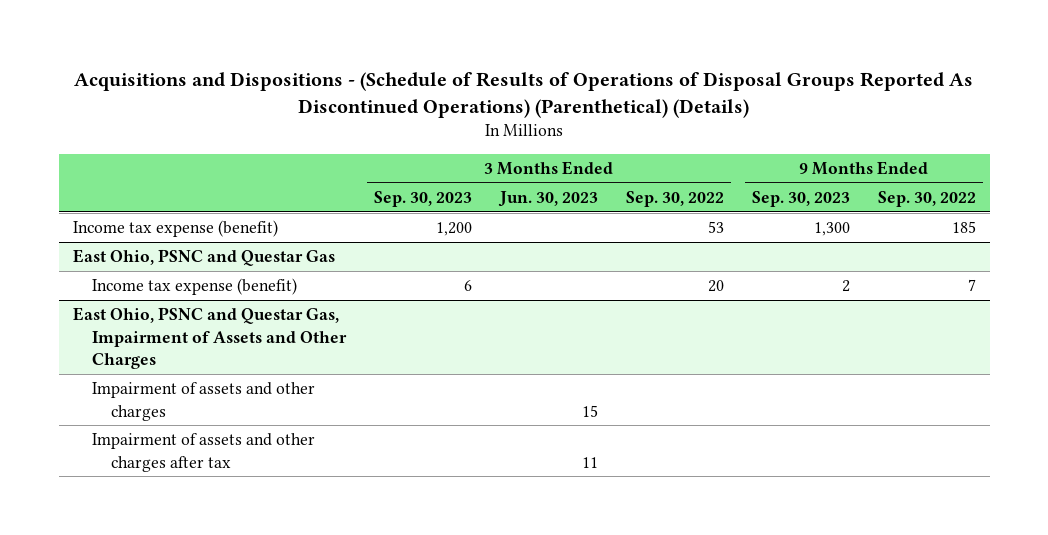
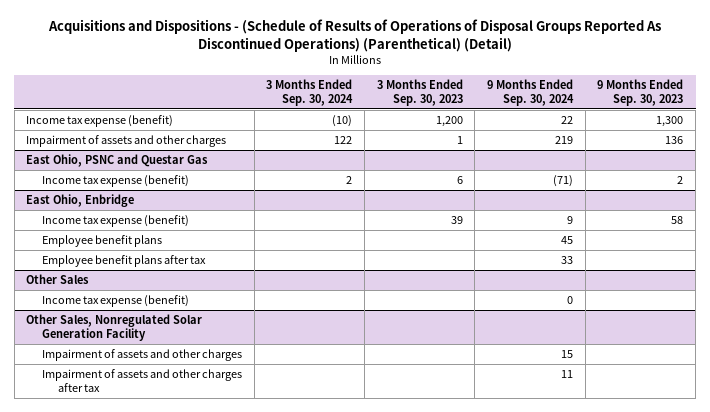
- Acquisitions and Dispositions - (Schedule of Results of Operations of Disposal Groups Reported As Discontinued Operations) (Parenthetical) (Details)
+ Acquisitions and Dispositions - (Schedule of Results of Operations of Disposal Groups Reported As Discontinued Operations) (Parenthetical) (Detail)
- | 3 Months Ended Sep. 30, 2023 | 3 Months Ended Jun. 30, 2023 | 3 Months Ended Sep. 30, 2022 | 9 Months Ended Sep. 30, 2023 | 9 Months Ended Sep. 30, 2022
+ | 3 Months Ended Sep. 30, 2024 | 3 Months Ended Sep. 30, 2023 | 9 Months Ended Sep. 30, 2024 | 9 Months Ended Sep. 30, 2023
+ Impairment of assets and other charges | 122 | 1 | 219 | 136
- East Ohio, PSNC and Questar Gas, Impairment of Assets and Other Charges
- Impairment of assets and other charges | | 15 | | |
- Impairment of assets and other charges after tax | | 11 | | |
+ East Ohio, Enbridge
+ Income tax expense (benefit) | | 39 | 9 | 58
+ Employee benefit plans | | | 45 |
+ Employee benefit plans after tax | | | 33 |
+ Other Sales
+ Income tax expense (benefit) | | | 0 |
+ Other Sales, Nonregulated Solar Generation Facility
+ Impairment of assets and other charges | | | 15 |
+ Impairment of assets and other charges after tax | | | 11 |

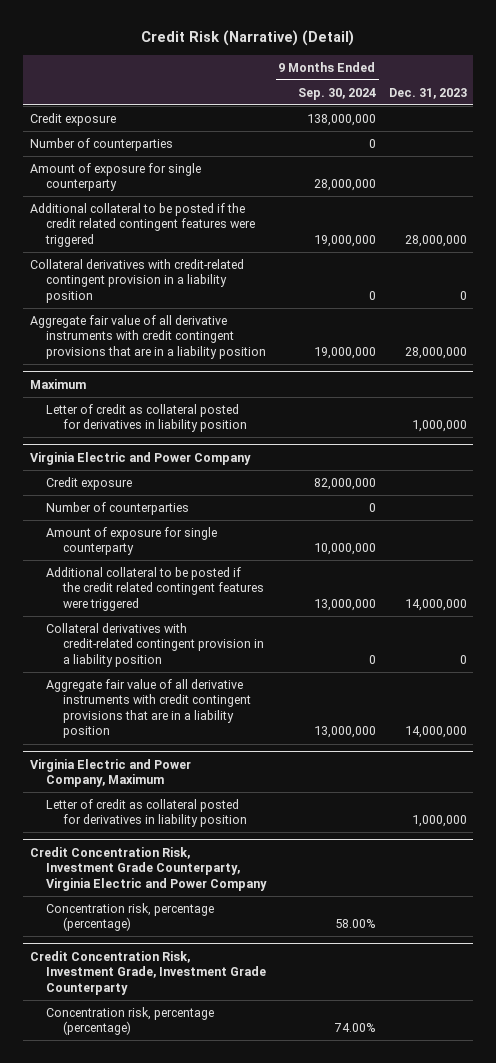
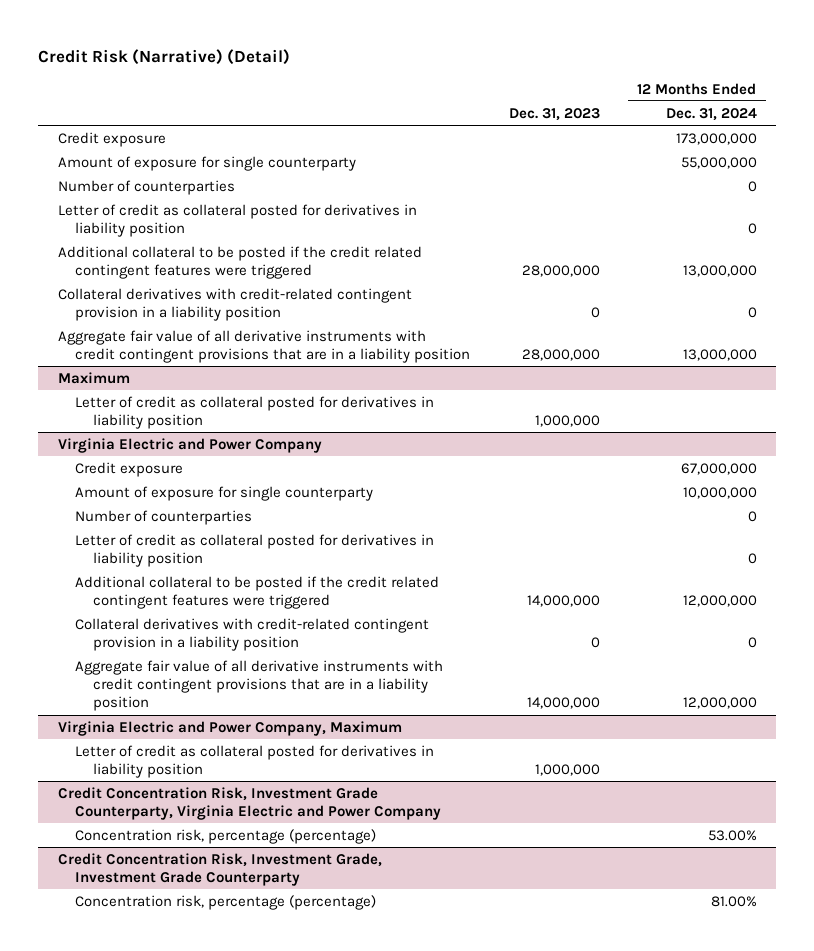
- | 9 Months Ended Sep. 30, 2024 | Dec. 31, 2023
+ | Dec. 31, 2023 | 12 Months Ended Dec. 31, 2024
moved down: Number of counterparties | | 0
+ Letter of credit as collateral posted for derivatives in liability position | | 0
@ Virginia Electric and Power Company
moved down: Number of counterparties | | 0
+ Letter of credit as collateral posted for derivatives in liability position | | 0

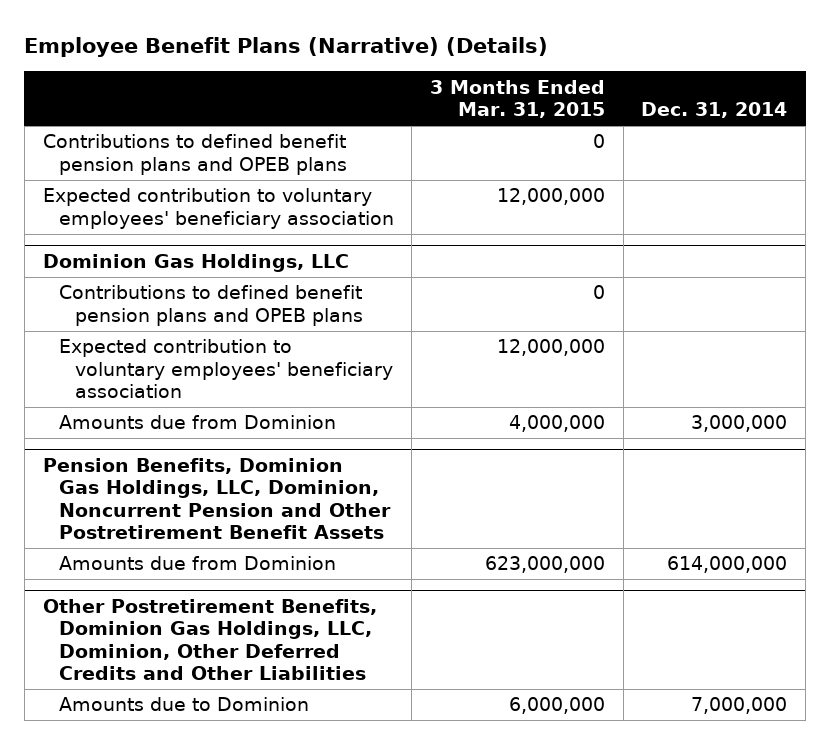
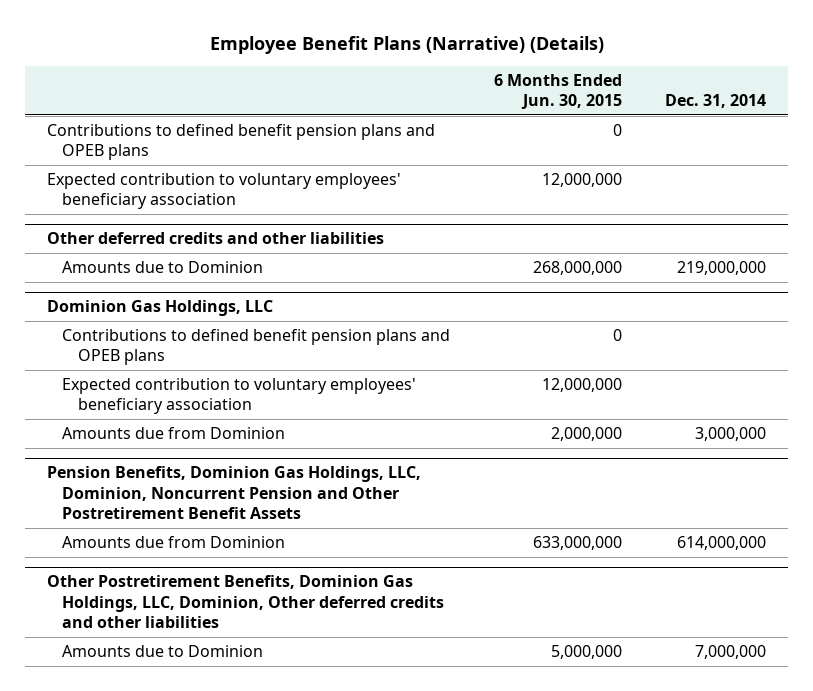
- | 3 Months Ended Mar. 31, 2015 | Dec. 31, 2014
+ | 6 Months Ended Jun. 30, 2015 | Dec. 31, 2014
+ Other deferred credits and other liabilities
+ Amounts due to Dominion | 268,000,000 | 219,000,000
- Other Postretirement Benefits, Dominion Gas Holdings, LLC, Dominion, Other Deferred Credits and Other Liabilities
+ Other Postretirement Benefits, Dominion Gas Holdings, LLC, Dominion, Other deferred credits and other liabilities

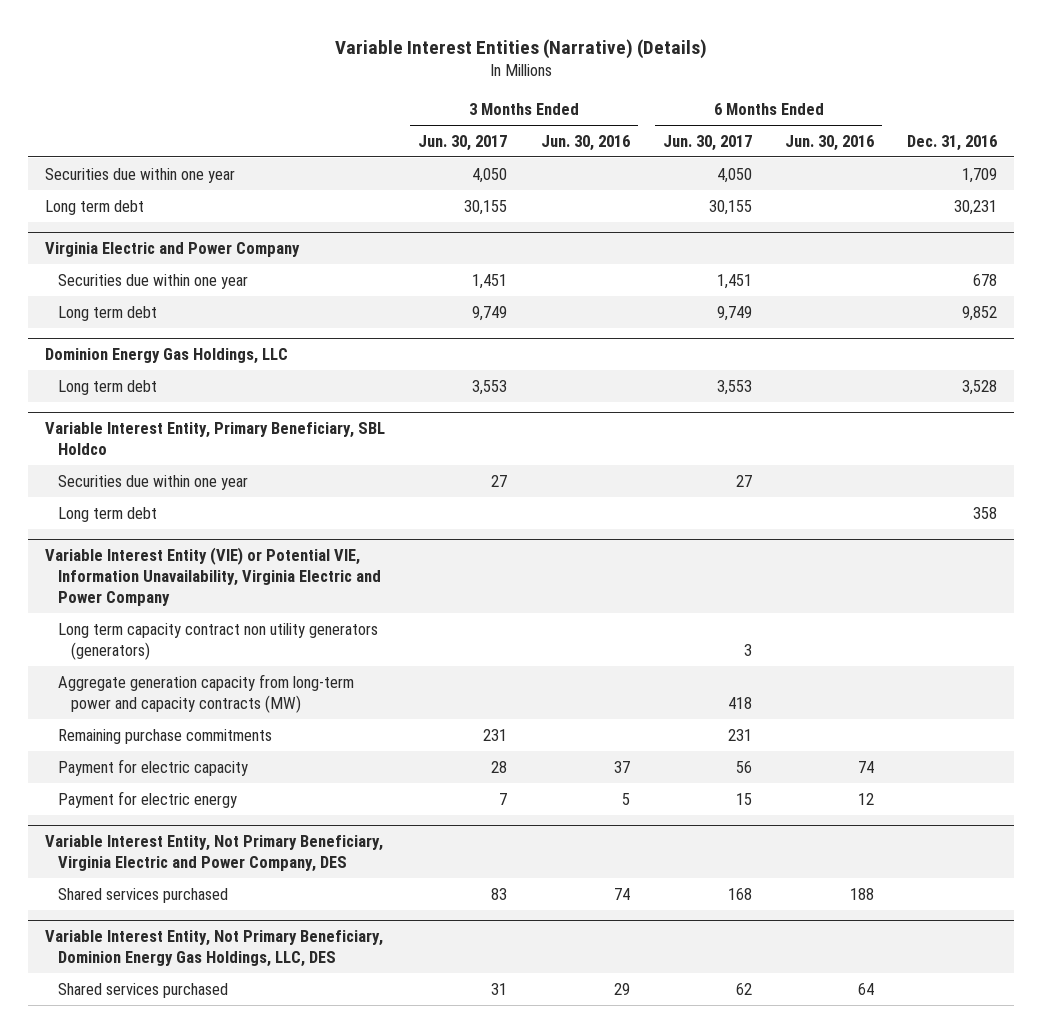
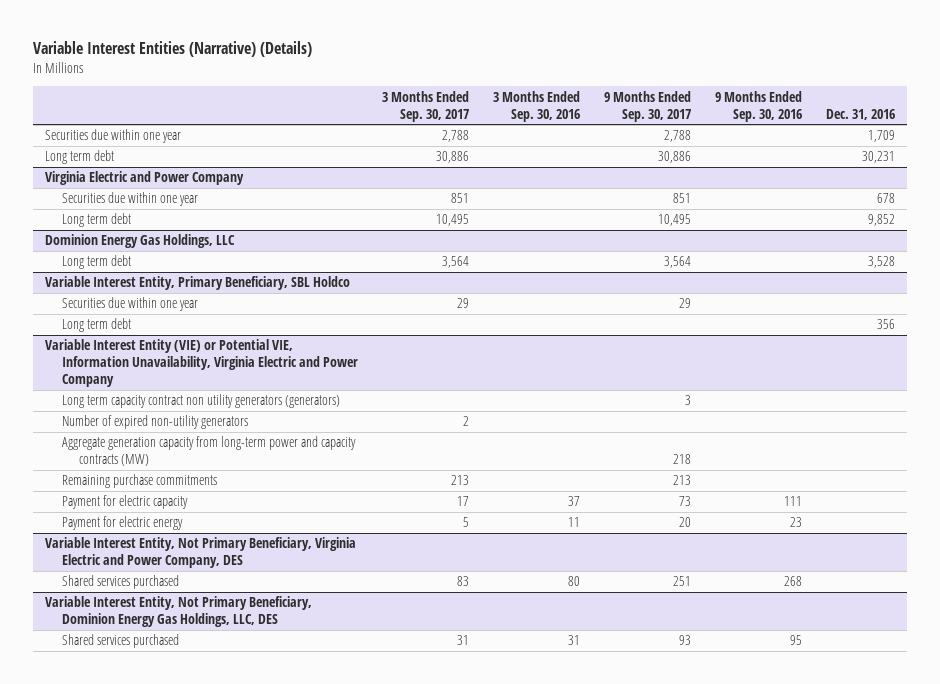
- | 3 Months Ended Jun. 30, 2017 | 3 Months Ended Jun. 30, 2016 | 6 Months Ended Jun. 30, 2017 | 6 Months Ended Jun. 30, 2016 | Dec. 31, 2016
+ | 3 Months Ended Sep. 30, 2017 | 3 Months Ended Sep. 30, 2016 | 9 Months Ended Sep. 30, 2017 | 9 Months Ended Sep. 30, 2016 | Dec. 31, 2016
@ Variable Interest Entity, Primary Beneficiary, SBL Holdco
- Long term debt | | | | | 358
+ Long term debt | | | | | 356
@ Variable Interest Entity (VIE) or Potential VIE, Information Unavailability, Virginia Electric and Power Company
+ Number of expired non-utility generators | 2 | | | |

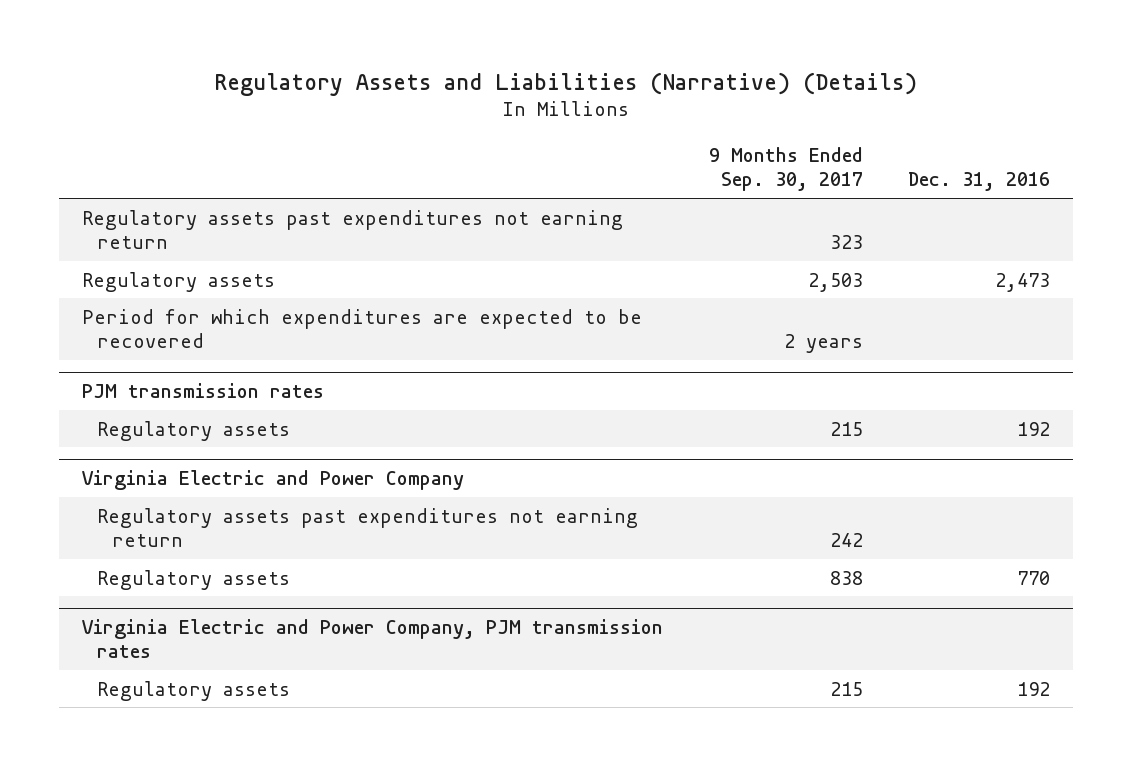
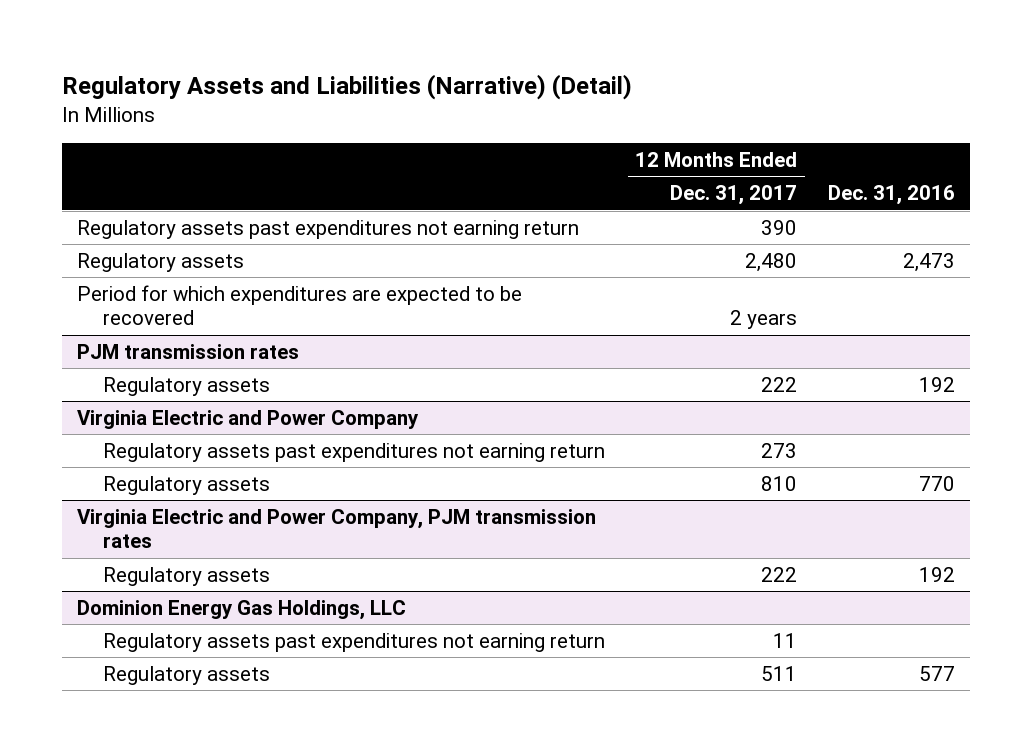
- Regulatory Assets and Liabilities (Narrative) (Details)
+ Regulatory Assets and Liabilities (Narrative) (Detail)
- | 9 Months Ended Sep. 30, 2017 | Dec. 31, 2016
+ | 12 Months Ended Dec. 31, 2017 | Dec. 31, 2016
+ Dominion Energy Gas Holdings, LLC
+ Regulatory assets past expenditures not earning return | 11 |
+ Regulatory assets | 511 | 577

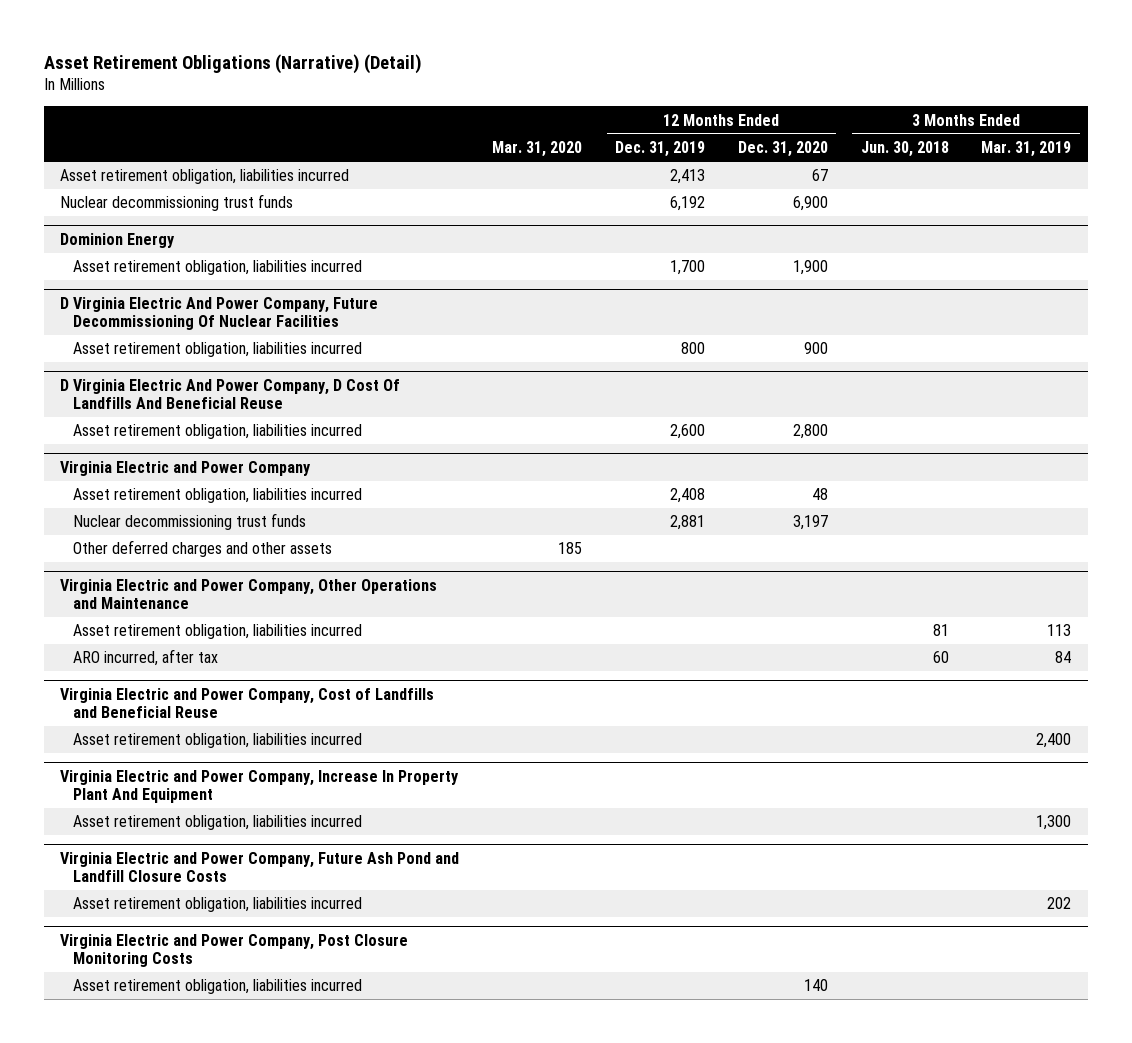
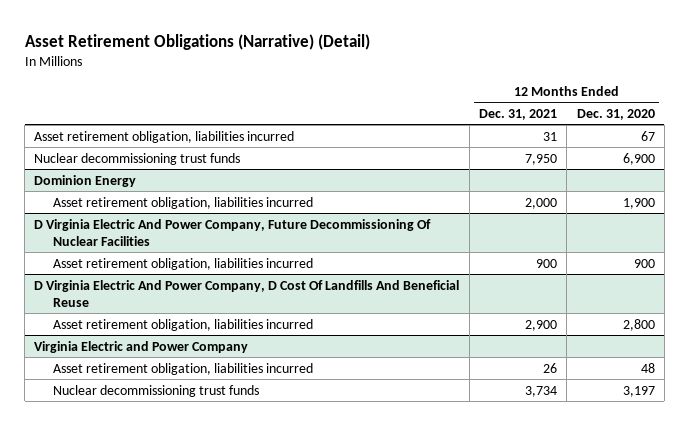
- | Mar. 31, 2020 | 12 Months Ended Dec. 31, 2019 | 12 Months Ended Dec. 31, 2020 | 3 Months Ended Jun. 30, 2018 | 3 Months Ended Mar. 31, 2019
+ | 12 Months Ended Dec. 31, 2021 | 12 Months Ended Dec. 31, 2020
@ Virginia Electric and Power Company
- Other deferred charges and other assets | 185 | | | |
- Virginia Electric and Power Company, Other Operations and Maintenance
- Asset retirement obligation, liabilities incurred | | | | 81 | 113
- ARO incurred, after tax | | | | 60 | 84
- Virginia Electric and Power Company, Cost of Landfills and Beneficial Reuse
- Asset retirement obligation, liabilities incurred | | | | | 2,400
- Virginia Electric and Power Company, Increase In Property Plant And Equipment
- Asset retirement obligation, liabilities incurred | | | | | 1,300
- Virginia Electric and Power Company, Future Ash Pond and Landfill Closure Costs
- Asset retirement obligation, liabilities incurred | | | | | 202
- Virginia Electric and Power Company, Post Closure Monitoring Costs
- Asset retirement obligation, liabilities incurred | | | 140 | |

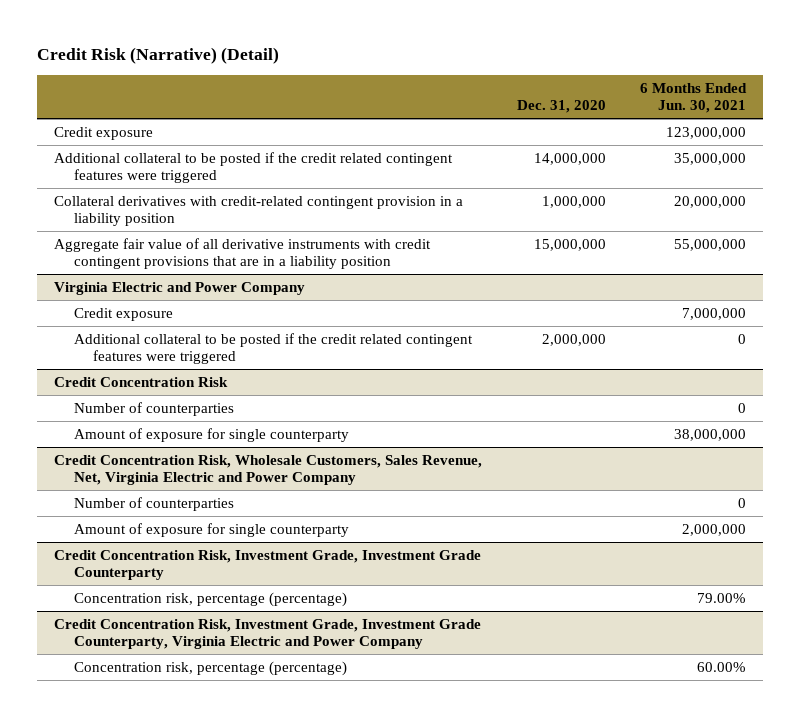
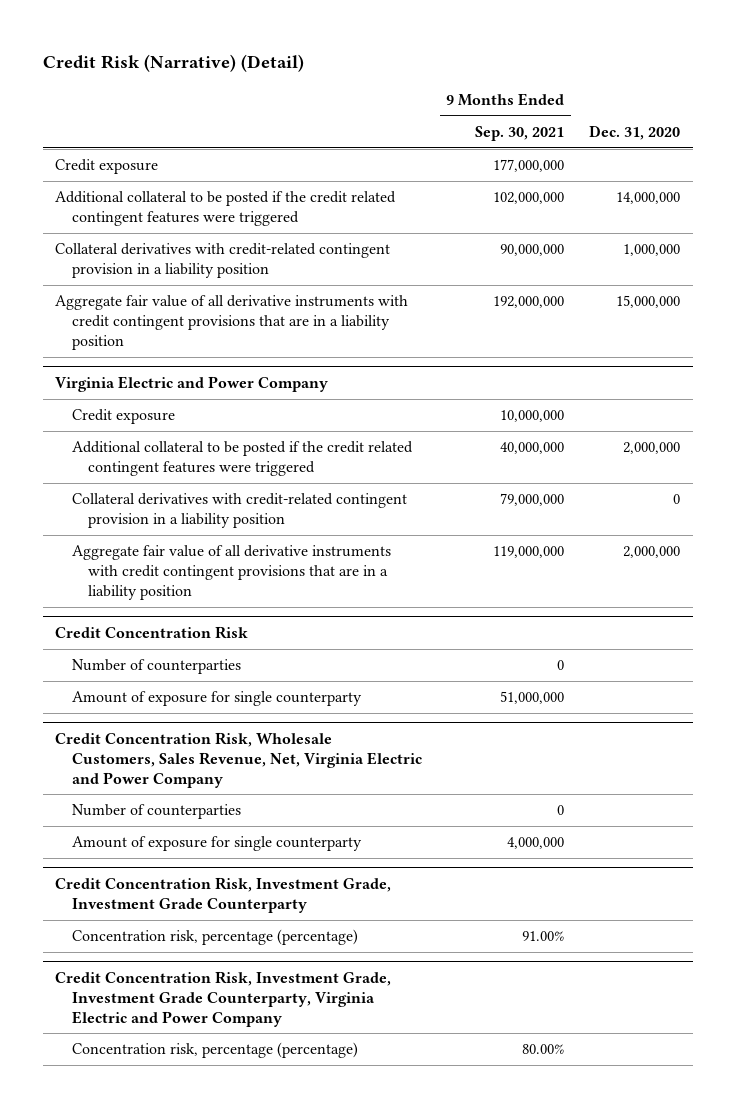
- | Dec. 31, 2020 | 6 Months Ended Jun. 30, 2021
+ | 9 Months Ended Sep. 30, 2021 | Dec. 31, 2020
@ Virginia Electric and Power Company
+ Collateral derivatives with credit-related contingent provision in a liability position | 79,000,000 | 0
+ Aggregate fair value of all derivative instruments with credit contingent provisions that are in a liability position | 119,000,000 | 2,000,000

